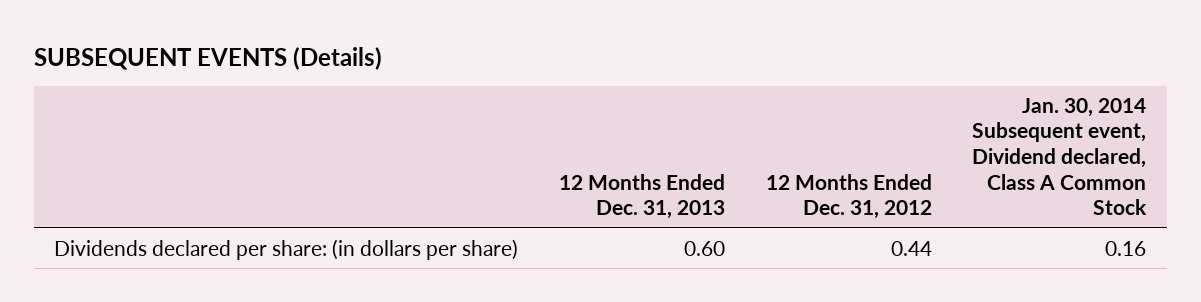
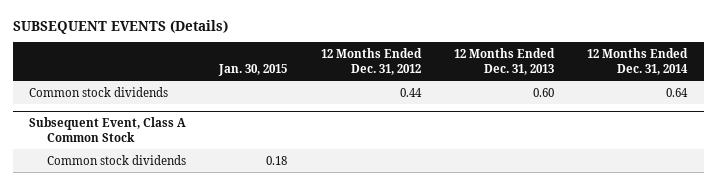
- | 12 Months Ended Dec. 31, 2013 | 12 Months Ended Dec. 31, 2012 | Jan. 30, 2014 Subsequent event, Dividend declared, Class A Common Stock
+ | Jan. 30, 2015 | 12 Months Ended Dec. 31, 2012 | 12 Months Ended Dec. 31, 2013 | 12 Months Ended Dec. 31, 2014
- Dividends declared per share: (in dollars per share) | 0.60 | 0.44 | 0.16
+ Common stock dividends | | 0.44 | 0.60 | 0.64
+ Subsequent Event, Class A Common Stock
+ Common stock dividends | 0.18 | | |

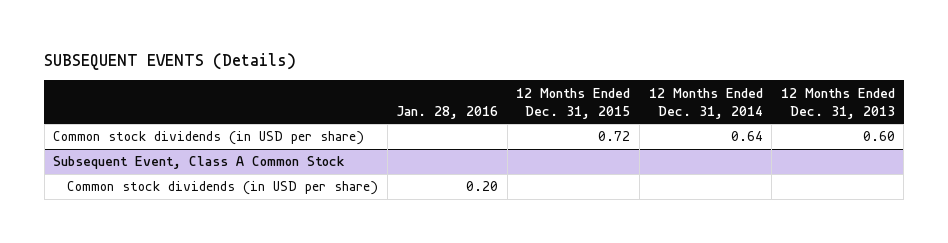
- | Jan. 30, 2015 | 12 Months Ended Dec. 31, 2012 | 12 Months Ended Dec. 31, 2013 | 12 Months Ended Dec. 31, 2014
+ | Jan. 28, 2016 | 12 Months Ended Dec. 31, 2015 | 12 Months Ended Dec. 31, 2014 | 12 Months Ended Dec. 31, 2013
- Common stock dividends | | 0.44 | 0.60 | 0.64
+ Common stock dividends (in USD per share) | | 0.72 | 0.64 | 0.60
@ Subsequent Event, Class A Common Stock
- Common stock dividends | 0.18 | | |
+ Common stock dividends (in USD per share) | 0.20 | | |

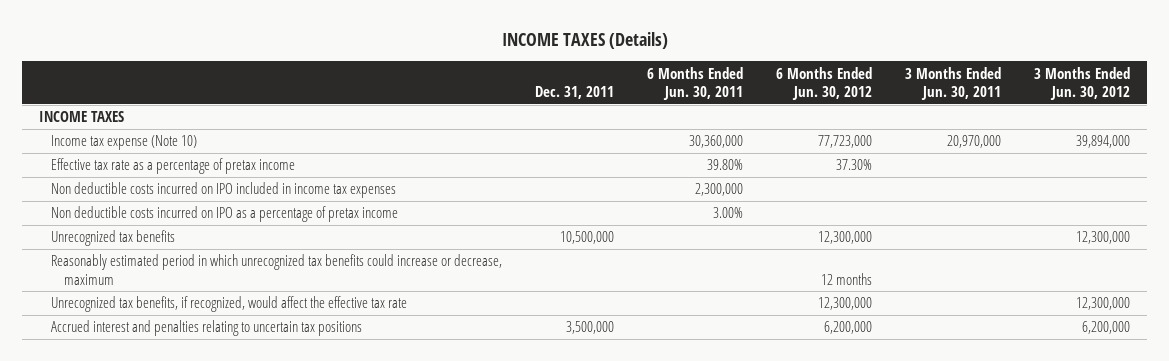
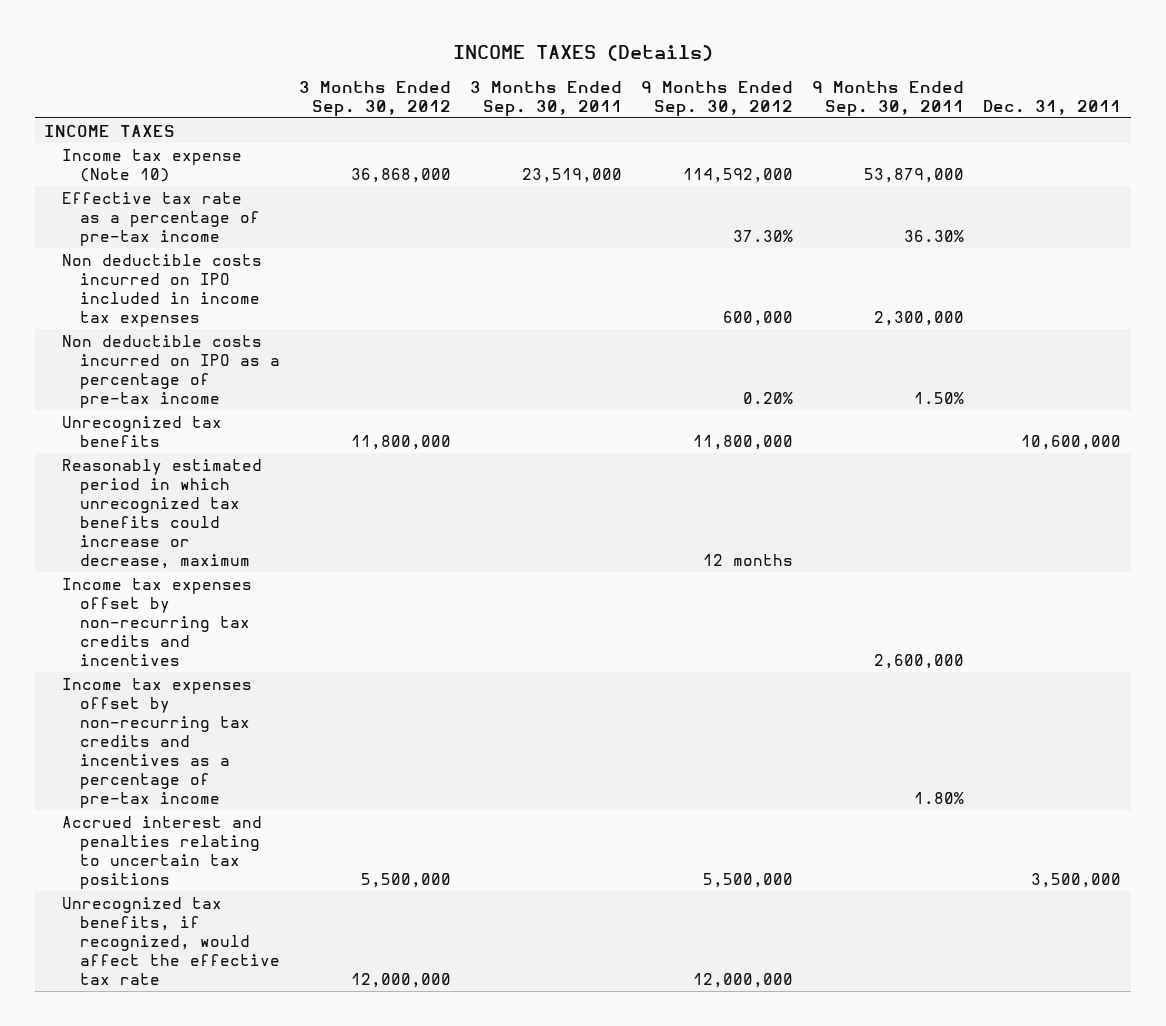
- | Dec. 31, 2011 | 6 Months Ended Jun. 30, 2011 | 6 Months Ended Jun. 30, 2012 | 3 Months Ended Jun. 30, 2011 | 3 Months Ended Jun. 30, 2012
+ | 3 Months Ended Sep. 30, 2012 | 3 Months Ended Sep. 30, 2011 | 9 Months Ended Sep. 30, 2012 | 9 Months Ended Sep. 30, 2011 | Dec. 31, 2011
- Effective tax rate as a percentage of pretax income | | 39.80% | 37.30% | |
+ Effective tax rate as a percentage of pre-tax income | | | 37.30% | 36.30% |
- Non deductible costs incurred on IPO as a percentage of pretax income | | 3.00% | | |
- Unrecognized tax benefits | 10,500,000 | | 12,300,000 | | 12,300,000
+ Non deductible costs incurred on IPO as a percentage of pre-tax income | | | 0.20% | 1.50% |
+ Unrecognized tax benefits | 11,800,000 | | 11,800,000 | | 10,600,000
+ Income tax expenses offset by non-recurring tax credits and incentives | | | | 2,600,000 |
+ Income tax expenses offset by non-recurring tax credits and incentives as a percentage of pre-tax income | | | | 1.80% |
moved down: Unrecognized tax benefits, if recognized, would affect the effective tax rate | 12,000,000 | | 12,000,000 | |

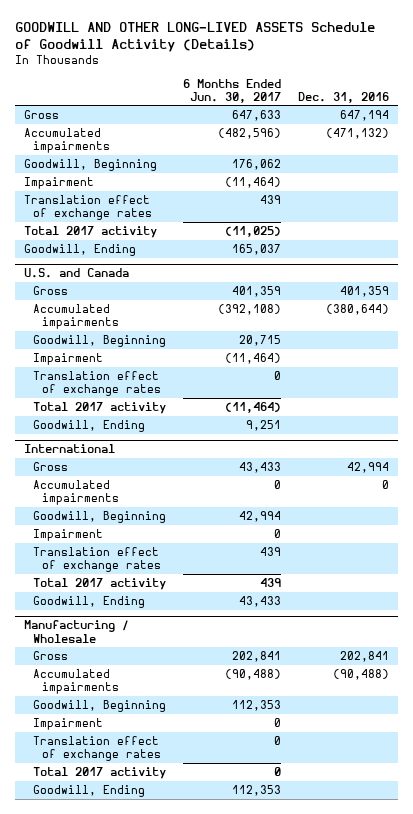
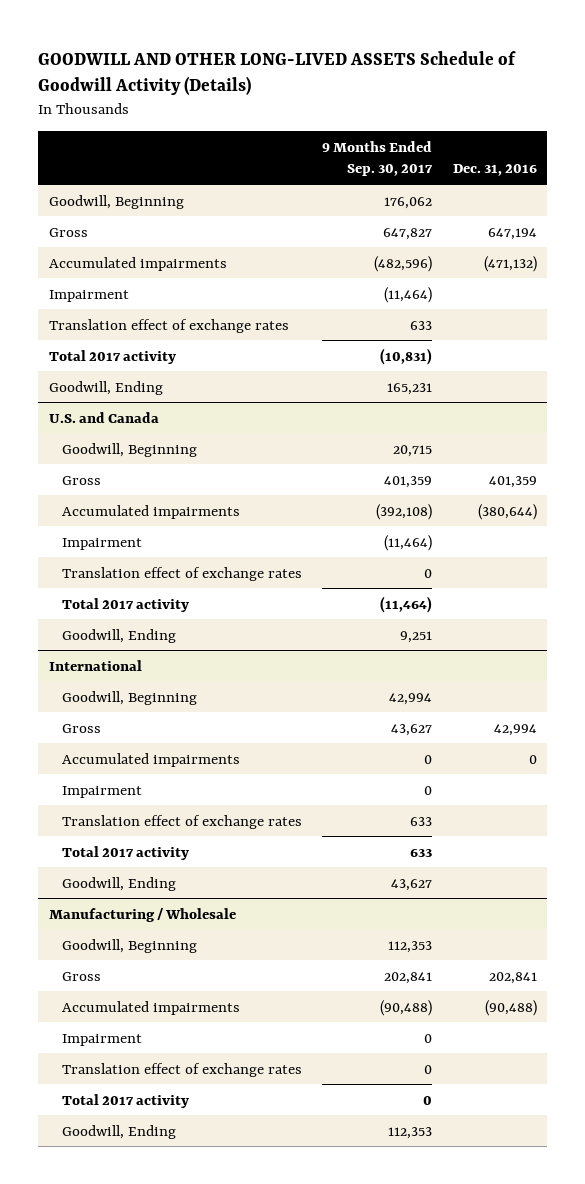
- | 6 Months Ended Jun. 30, 2017 | Dec. 31, 2016
+ | 9 Months Ended Sep. 30, 2017 | Dec. 31, 2016
moved up: Goodwill, Beginning | 176,062 |
@ U.S. and Canada
moved up: Goodwill, Beginning | 20,715 |
@ International
moved up: Goodwill, Beginning | 42,994 |
@ Manufacturing / Wholesale
moved up: Goodwill, Beginning | 112,353 |

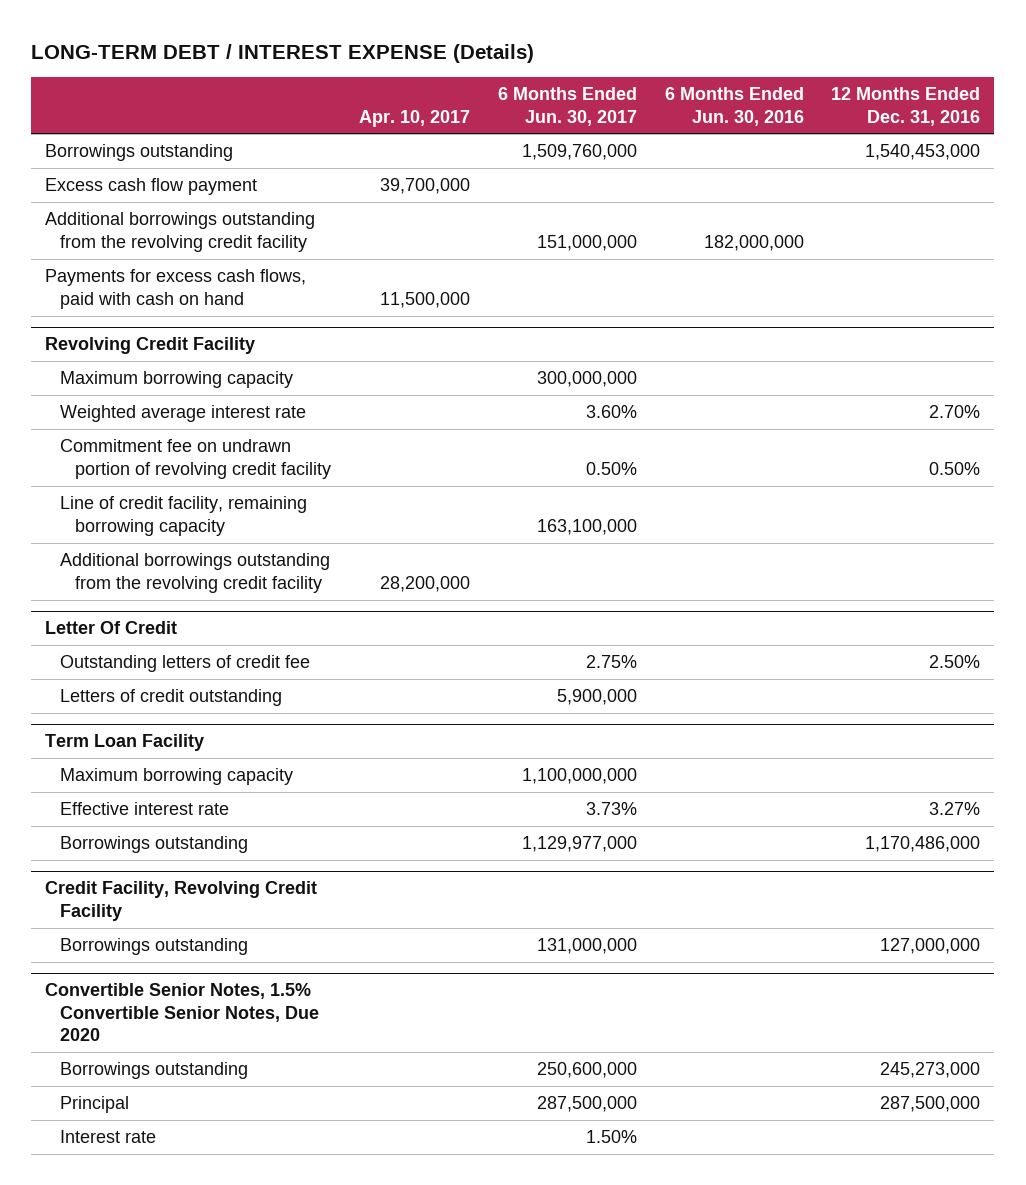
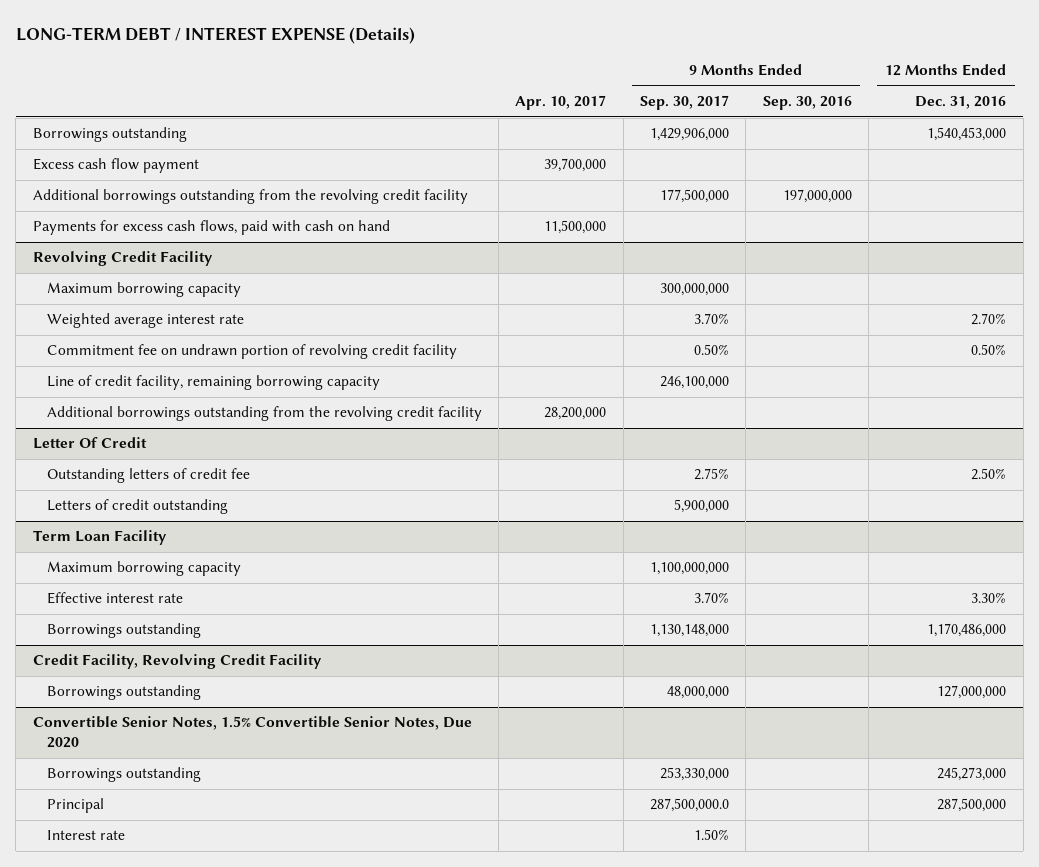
- | Apr. 10, 2017 | 6 Months Ended Jun. 30, 2017 | 6 Months Ended Jun. 30, 2016 | 12 Months Ended Dec. 31, 2016
+ | Apr. 10, 2017 | 9 Months Ended Sep. 30, 2017 | 9 Months Ended Sep. 30, 2016 | 12 Months Ended Dec. 31, 2016
@ Term Loan Facility
- Effective interest rate | | 3.73% | | 3.27%
+ Effective interest rate | | 3.70% | | 3.30%

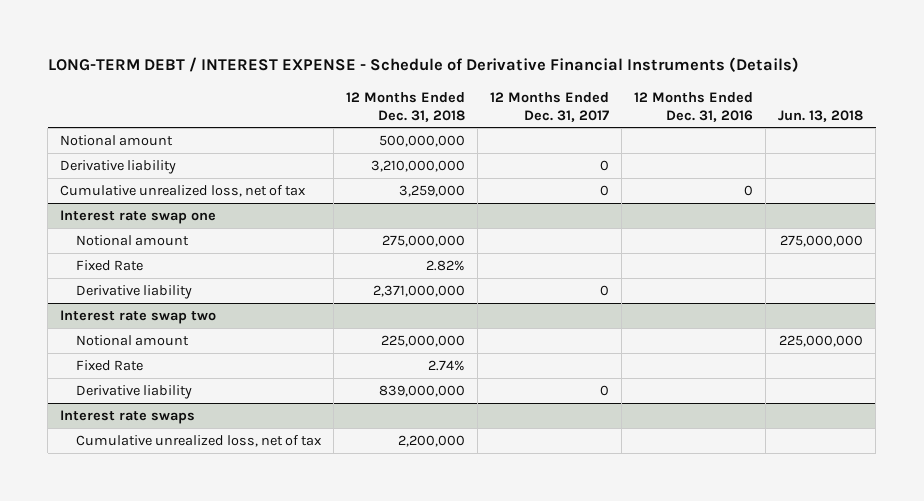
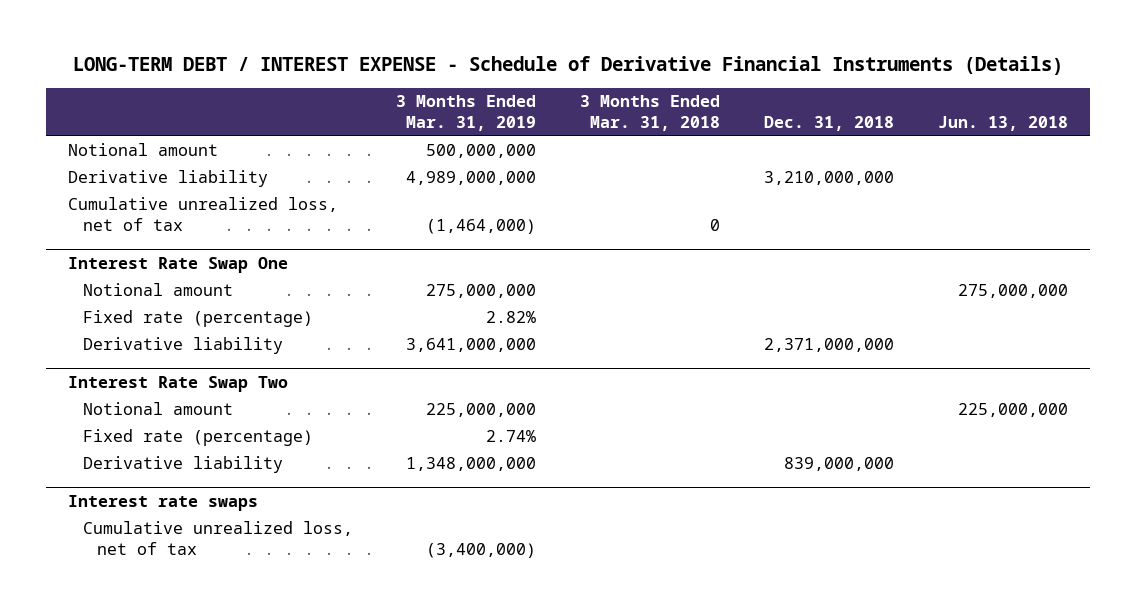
- | 12 Months Ended Dec. 31, 2018 | 12 Months Ended Dec. 31, 2017 | 12 Months Ended Dec. 31, 2016 | Jun. 13, 2018
+ | 3 Months Ended Mar. 31, 2019 | 3 Months Ended Mar. 31, 2018 | Dec. 31, 2018 | Jun. 13, 2018
- Interest rate swap one
+ Interest Rate Swap One
- Fixed Rate | 2.82% | | |
+ Fixed rate (percentage) | 2.82% | | |
- Interest rate swap two
+ Interest Rate Swap Two
- Fixed Rate | 2.74% | | |
+ Fixed rate (percentage) | 2.74% | | |

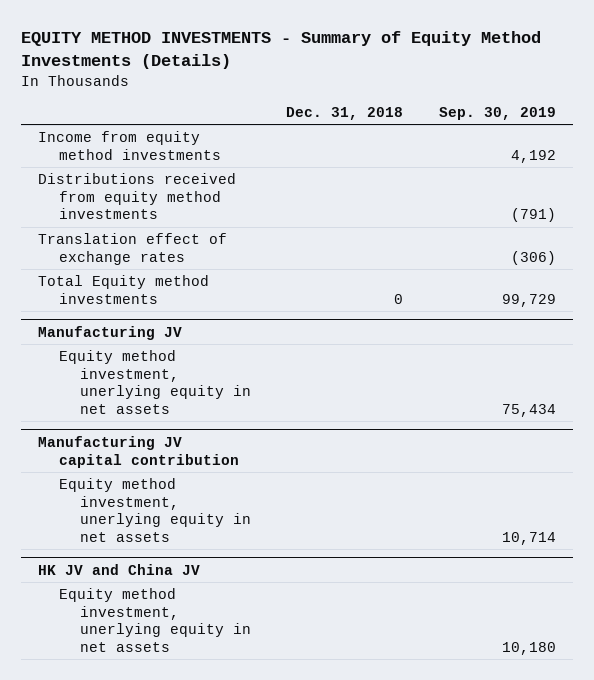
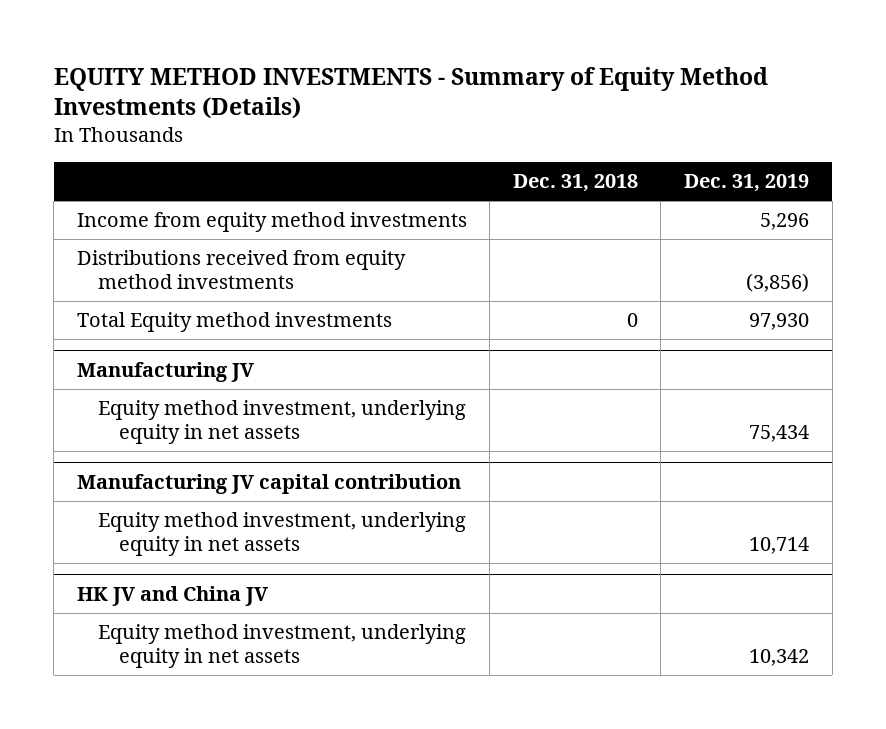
- | Dec. 31, 2018 | Sep. 30, 2019
+ | Dec. 31, 2018 | Dec. 31, 2019
- Translation effect of exchange rates | | (306)
@ Manufacturing JV
- Equity method investment, unerlying equity in net assets | | 75,434
+ Equity method investment, underlying equity in net assets | | 75,434
@ Manufacturing JV capital contribution
- Equity method investment, unerlying equity in net assets | | 10,714
+ Equity method investment, underlying equity in net assets | | 10,714
@ HK JV and China JV
- Equity method investment, unerlying equity in net assets | | 10,180
+ Equity method investment, underlying equity in net assets | | 10,342

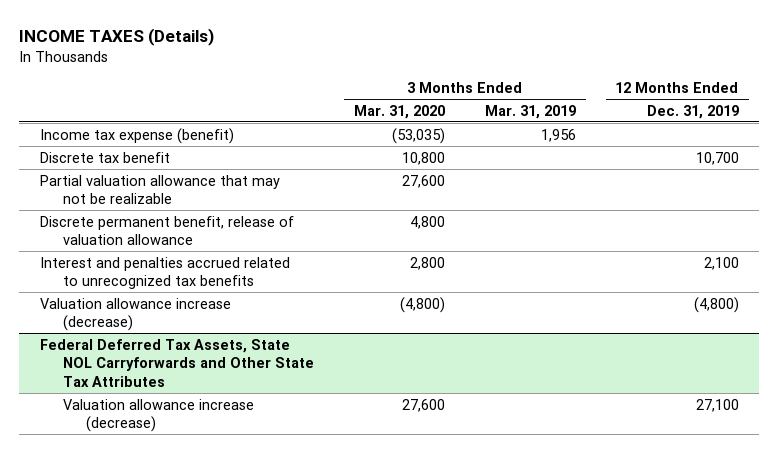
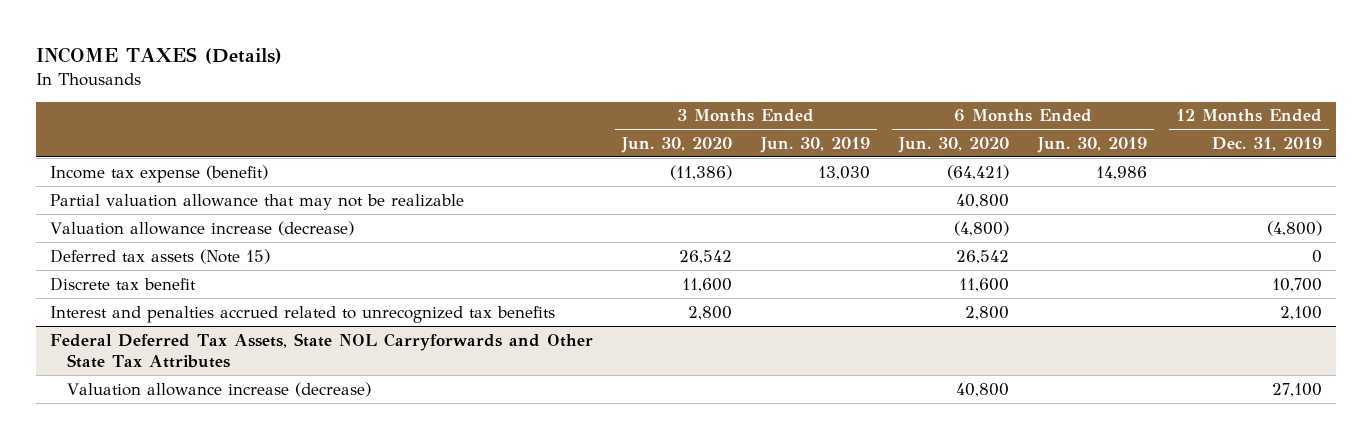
- | 3 Months Ended Mar. 31, 2020 | 3 Months Ended Mar. 31, 2019 | 12 Months Ended Dec. 31, 2019
+ | 3 Months Ended Jun. 30, 2020 | 3 Months Ended Jun. 30, 2019 | 6 Months Ended Jun. 30, 2020 | 6 Months Ended Jun. 30, 2019 | 12 Months Ended Dec. 31, 2019
- Discrete permanent benefit, release of valuation allowance | 4,800 | |
+ Deferred tax assets (Note 15) | 26,542 | | 26,542 | | 0
moved down: Discrete tax benefit | 11,600 | | 11,600 | | 10,700
moved down: Interest and penalties accrued related to unrecognized tax benefits | 2,800 | | 2,800 | | 2,100

